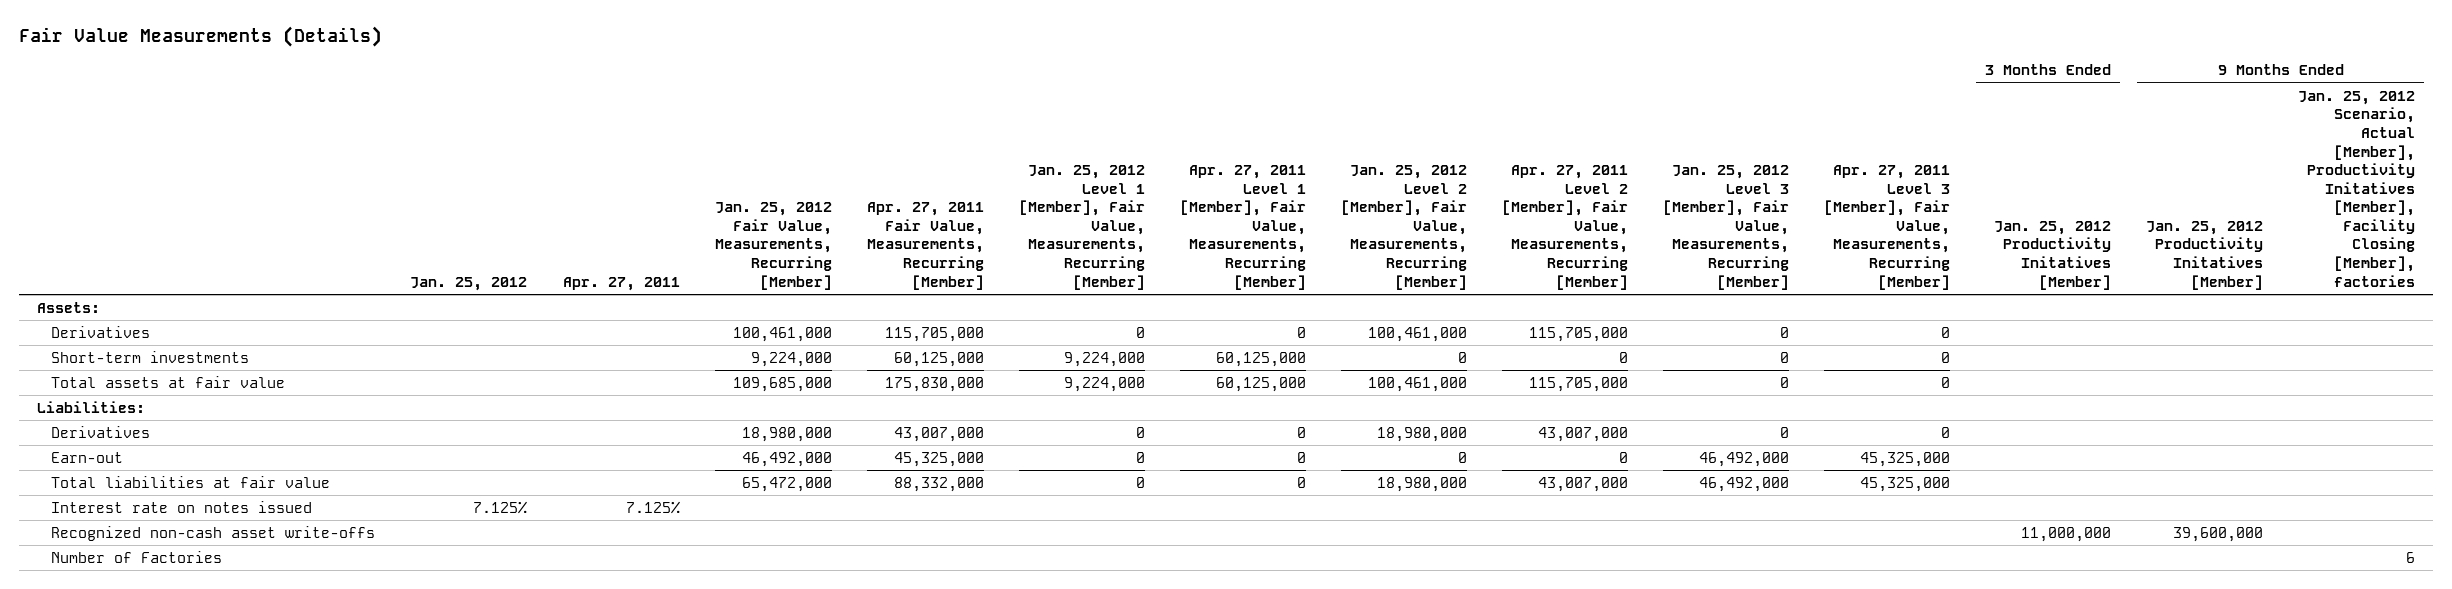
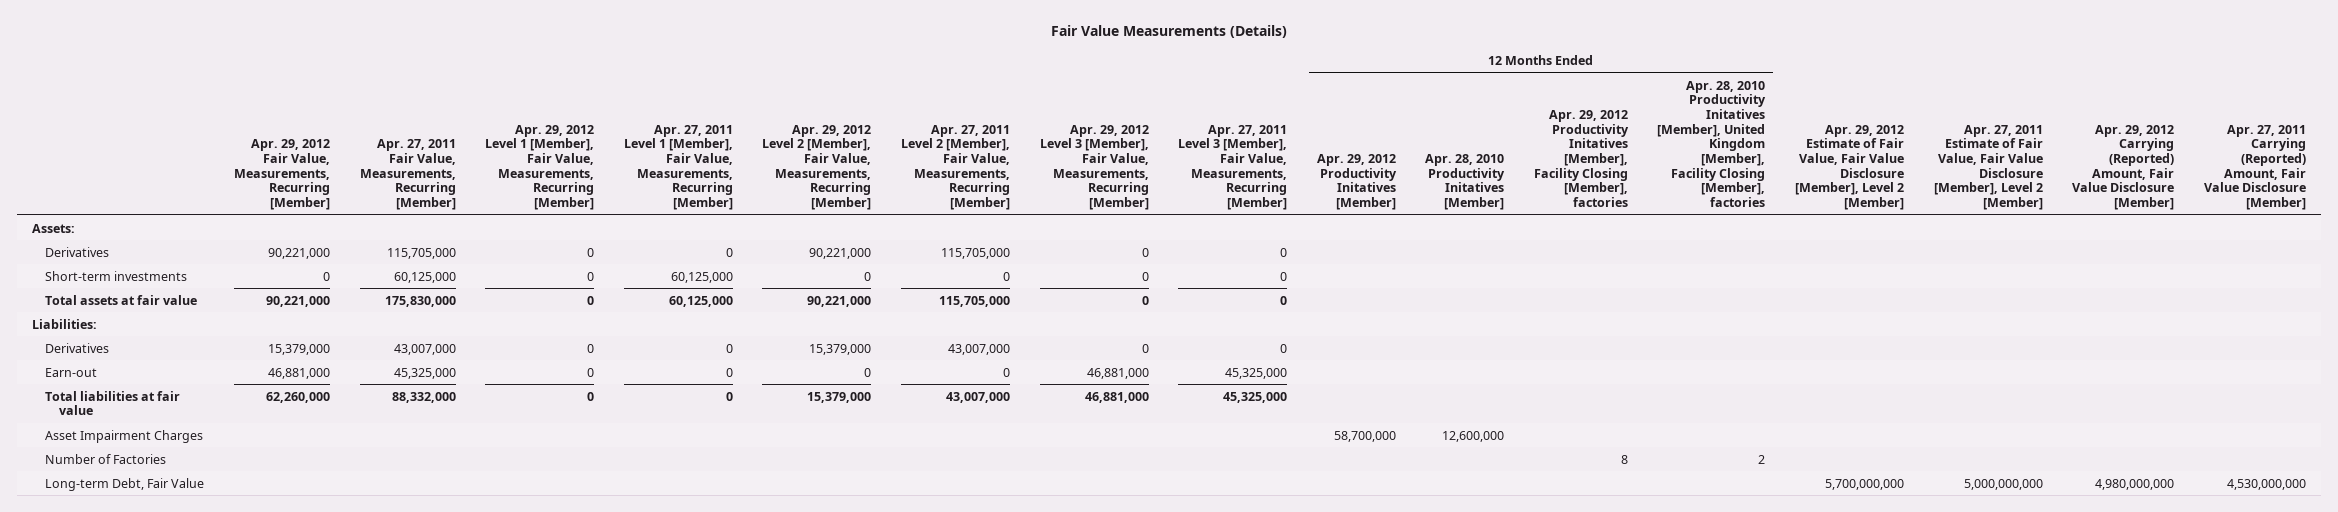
- | Jan. 25, 2012 | Apr. 27, 2011 | Jan. 25, 2012 Fair Value, Measurements, Recurring [Member] | Apr. 27, 2011 Fair Value, Measurements, Recurring [Member] | Jan. 25, 2012 Level 1 [Member], Fair Value, Measurements, Recurring [Member] | Apr. 27, 2011 Level 1 [Member], Fair Value, Measurements, Recurring [Member] | Jan. 25, 2012 Level 2 [Member], Fair Value, Measurements, Recurring [Member] | Apr. 27, 2011 Level 2 [Member], Fair Value, Measurements, Recurring [Member] | Jan. 25, 2012 Level 3 [Member], Fair Value, Measurements, Recurring [Member] | Apr. 27, 2011 Level 3 [Member], Fair Value, Measurements, Recurring [Member] | 3 Months Ended Jan. 25, 2012 Productivity Initatives [Member] | 9 Months Ended Jan. 25, 2012 Productivity Initatives [Member] | 9 Months Ended Jan. 25, 2012 Scenario, Actual [Member], Productivity Initatives [Member], Facility Closing [Member], factories
+ | Apr. 29, 2012 Fair Value, Measurements, Recurring [Member] | Apr. 27, 2011 Fair Value, Measurements, Recurring [Member] | Apr. 29, 2012 Level 1 [Member], Fair Value, Measurements, Recurring [Member] | Apr. 27, 2011 Level 1 [Member], Fair Value, Measurements, Recurring [Member] | Apr. 29, 2012 Level 2 [Member], Fair Value, Measurements, Recurring [Member] | Apr. 27, 2011 Level 2 [Member], Fair Value, Measurements, Recurring [Member] | Apr. 29, 2012 Level 3 [Member], Fair Value, Measurements, Recurring [Member] | Apr. 27, 2011 Level 3 [Member], Fair Value, Measurements, Recurring [Member] | 12 Months Ended Apr. 29, 2012 Productivity Initatives [Member] | 12 Months Ended Apr. 28, 2010 Productivity Initatives [Member] | 12 Months Ended Apr. 29, 2012 Productivity Initatives [Member], Facility Closing [Member], factories | 12 Months Ended Apr. 28, 2010 Productivity Initatives [Member], United Kingdom [Member], Facility Closing [Member], factories | Apr. 29, 2012 Estimate of Fair Value, Fair Value Disclosure [Member], Level 2 [Member] | Apr. 27, 2011 Estimate of Fair Value, Fair Value Disclosure [Member], Level 2 [Member] | Apr. 29, 2012 Carrying (Reported) Amount, Fair Value Disclosure [Member] | Apr. 27, 2011 Carrying (Reported) Amount, Fair Value Disclosure [Member]
- Interest rate on notes issued | 7.125% | 7.125% | | | | | | | | | | |
- Recognized non-cash asset write-offs | | | | | | | | | | | 11,000,000 | 39,600,000 |
+ Asset Impairment Charges | | | | | | | | | 58,700,000 | 12,600,000 | | | | | |
+ Long-term Debt, Fair Value | | | | | | | | | | | | | 5,700,000,000 | 5,000,000,000 | 4,980,000,000 | 4,530,000,000

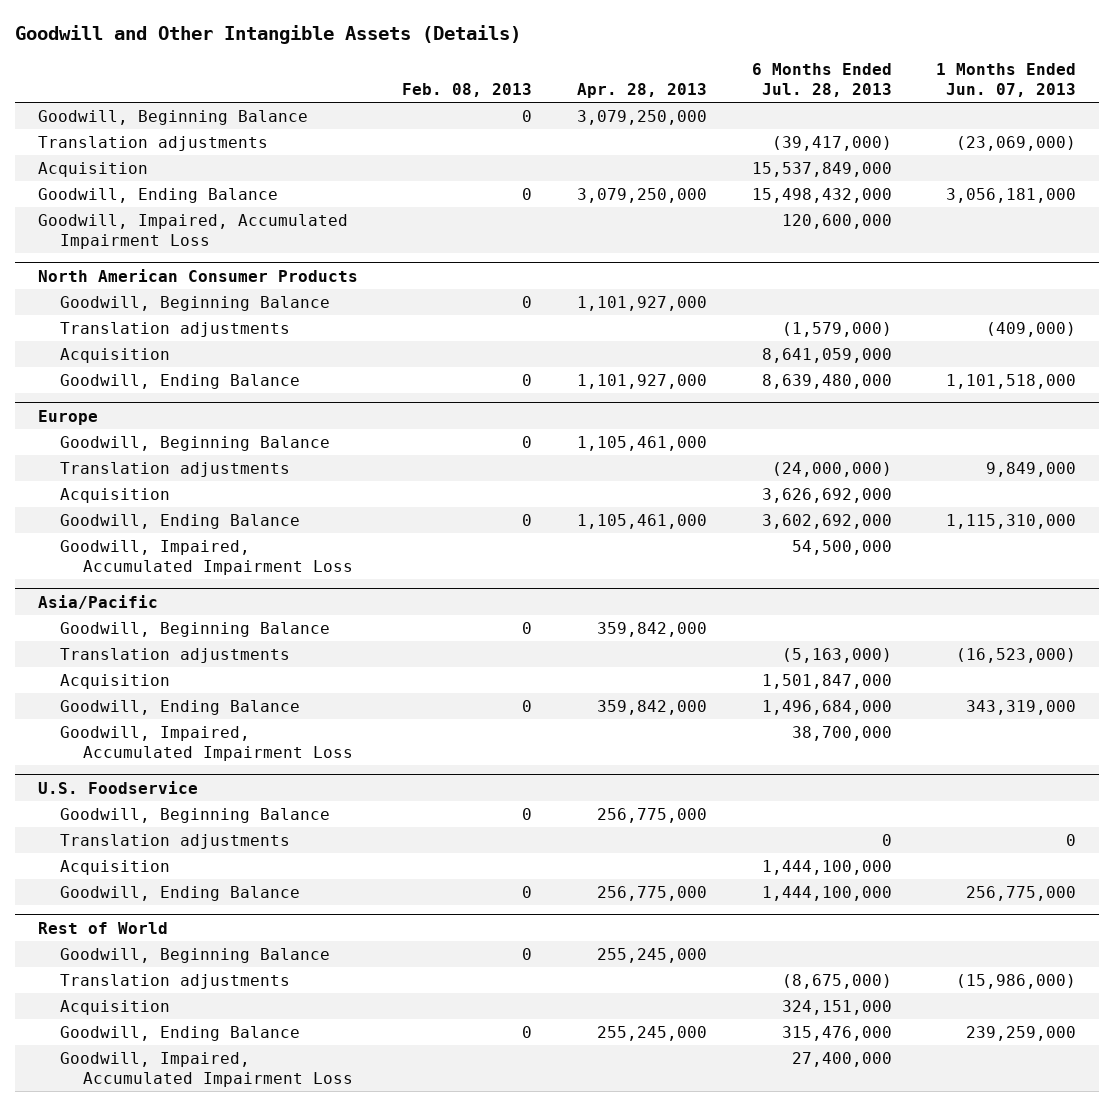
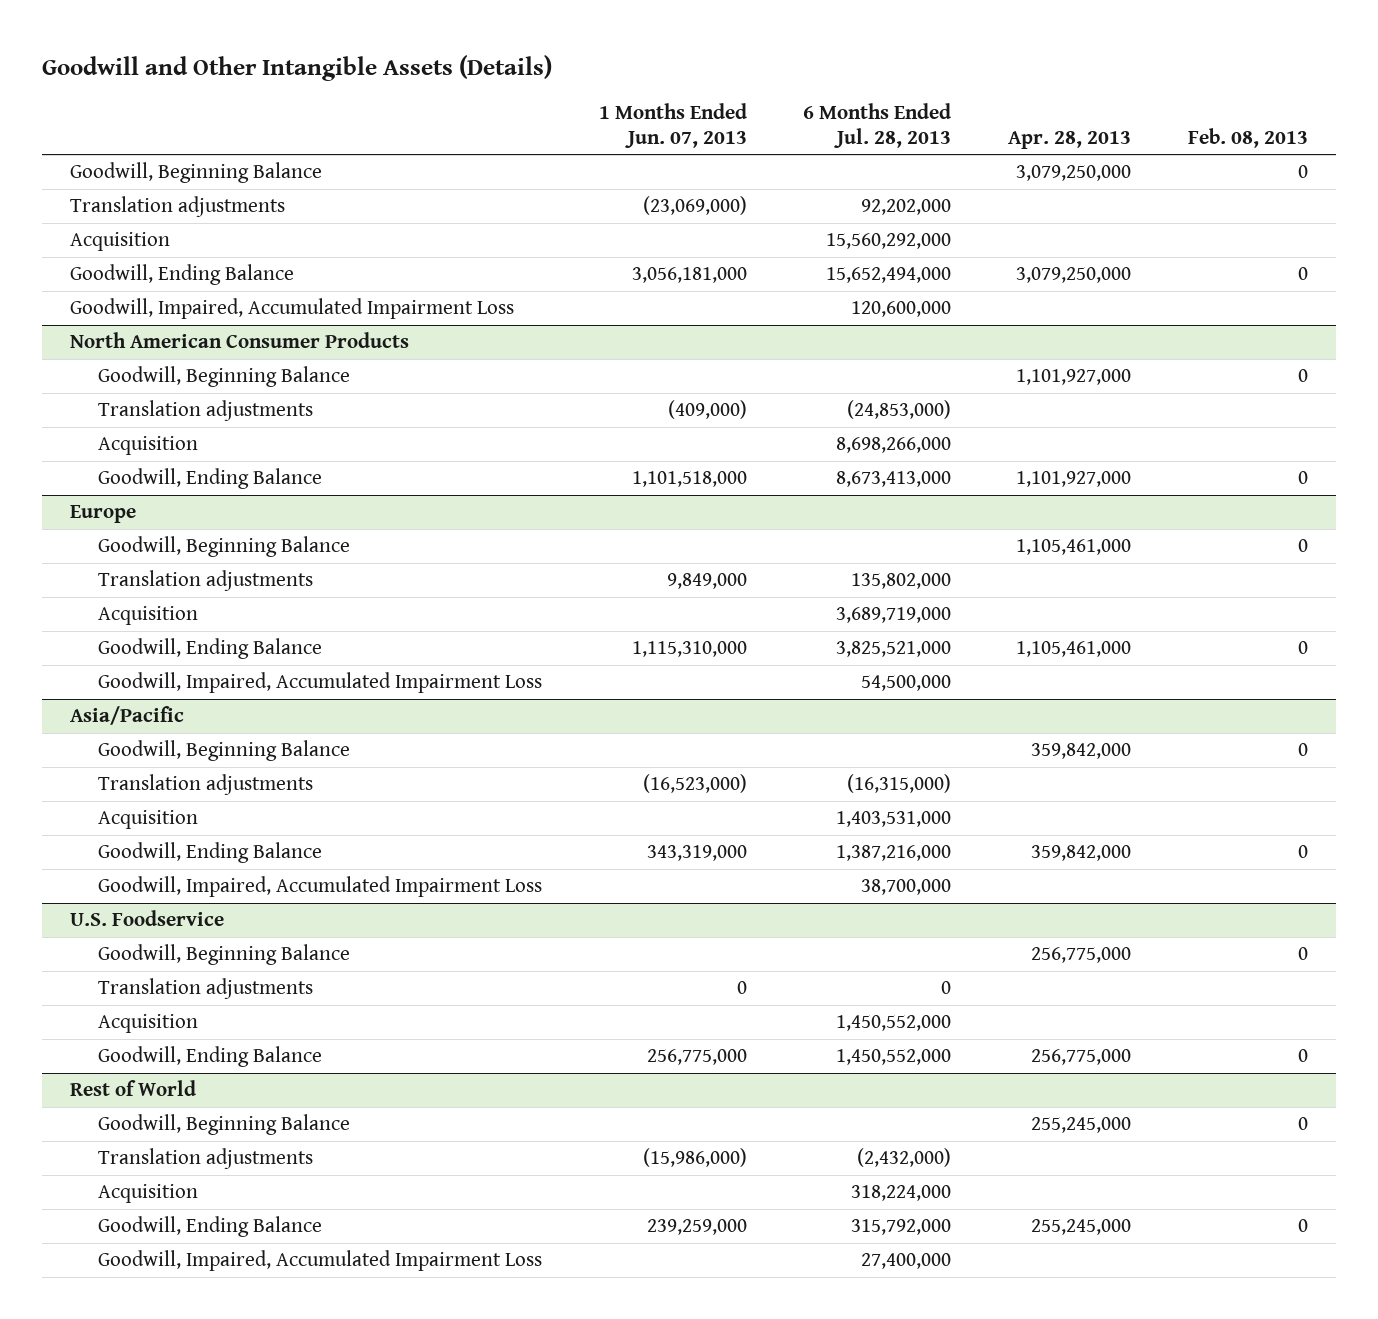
- | Feb. 08, 2013 | Apr. 28, 2013 | 6 Months Ended Jul. 28, 2013 | 1 Months Ended Jun. 07, 2013
+ | 1 Months Ended Jun. 07, 2013 | 6 Months Ended Jul. 28, 2013 | Apr. 28, 2013 | Feb. 08, 2013
- Translation adjustments | | | (39,417,000) | (23,069,000)
- Acquisition | | | 15,537,849,000 |
- Goodwill, Ending Balance | 0 | 3,079,250,000 | 15,498,432,000 | 3,056,181,000
+ Translation adjustments | (23,069,000) | 92,202,000 | |
+ Acquisition | | 15,560,292,000 | |
+ Goodwill, Ending Balance | 3,056,181,000 | 15,652,494,000 | 3,079,250,000 | 0
@ North American Consumer Products
- Translation adjustments | | | (1,579,000) | (409,000)
- Acquisition | | | 8,641,059,000 |
- Goodwill, Ending Balance | 0 | 1,101,927,000 | 8,639,480,000 | 1,101,518,000
+ Translation adjustments | (409,000) | (24,853,000) | |
+ Acquisition | | 8,698,266,000 | |
+ Goodwill, Ending Balance | 1,101,518,000 | 8,673,413,000 | 1,101,927,000 | 0
@ Europe
- Translation adjustments | | | (24,000,000) | 9,849,000
- Acquisition | | | 3,626,692,000 |
- Goodwill, Ending Balance | 0 | 1,105,461,000 | 3,602,692,000 | 1,115,310,000
+ Translation adjustments | 9,849,000 | 135,802,000 | |
+ Acquisition | | 3,689,719,000 | |
+ Goodwill, Ending Balance | 1,115,310,000 | 3,825,521,000 | 1,105,461,000 | 0
@ Asia/Pacific
- Translation adjustments | | | (5,163,000) | (16,523,000)
- Acquisition | | | 1,501,847,000 |
- Goodwill, Ending Balance | 0 | 359,842,000 | 1,496,684,000 | 343,319,000
+ Translation adjustments | (16,523,000) | (16,315,000) | |
+ Acquisition | | 1,403,531,000 | |
+ Goodwill, Ending Balance | 343,319,000 | 1,387,216,000 | 359,842,000 | 0
@ U.S. Foodservice
- Acquisition | | | 1,444,100,000 |
- Goodwill, Ending Balance | 0 | 256,775,000 | 1,444,100,000 | 256,775,000
+ Acquisition | | 1,450,552,000 | |
+ Goodwill, Ending Balance | 256,775,000 | 1,450,552,000 | 256,775,000 | 0
@ Rest of World
- Translation adjustments | | | (8,675,000) | (15,986,000)
- Acquisition | | | 324,151,000 |
- Goodwill, Ending Balance | 0 | 255,245,000 | 315,476,000 | 239,259,000
+ Translation adjustments | (15,986,000) | (2,432,000) | |
+ Acquisition | | 318,224,000 | |
+ Goodwill, Ending Balance | 239,259,000 | 315,792,000 | 255,245,000 | 0

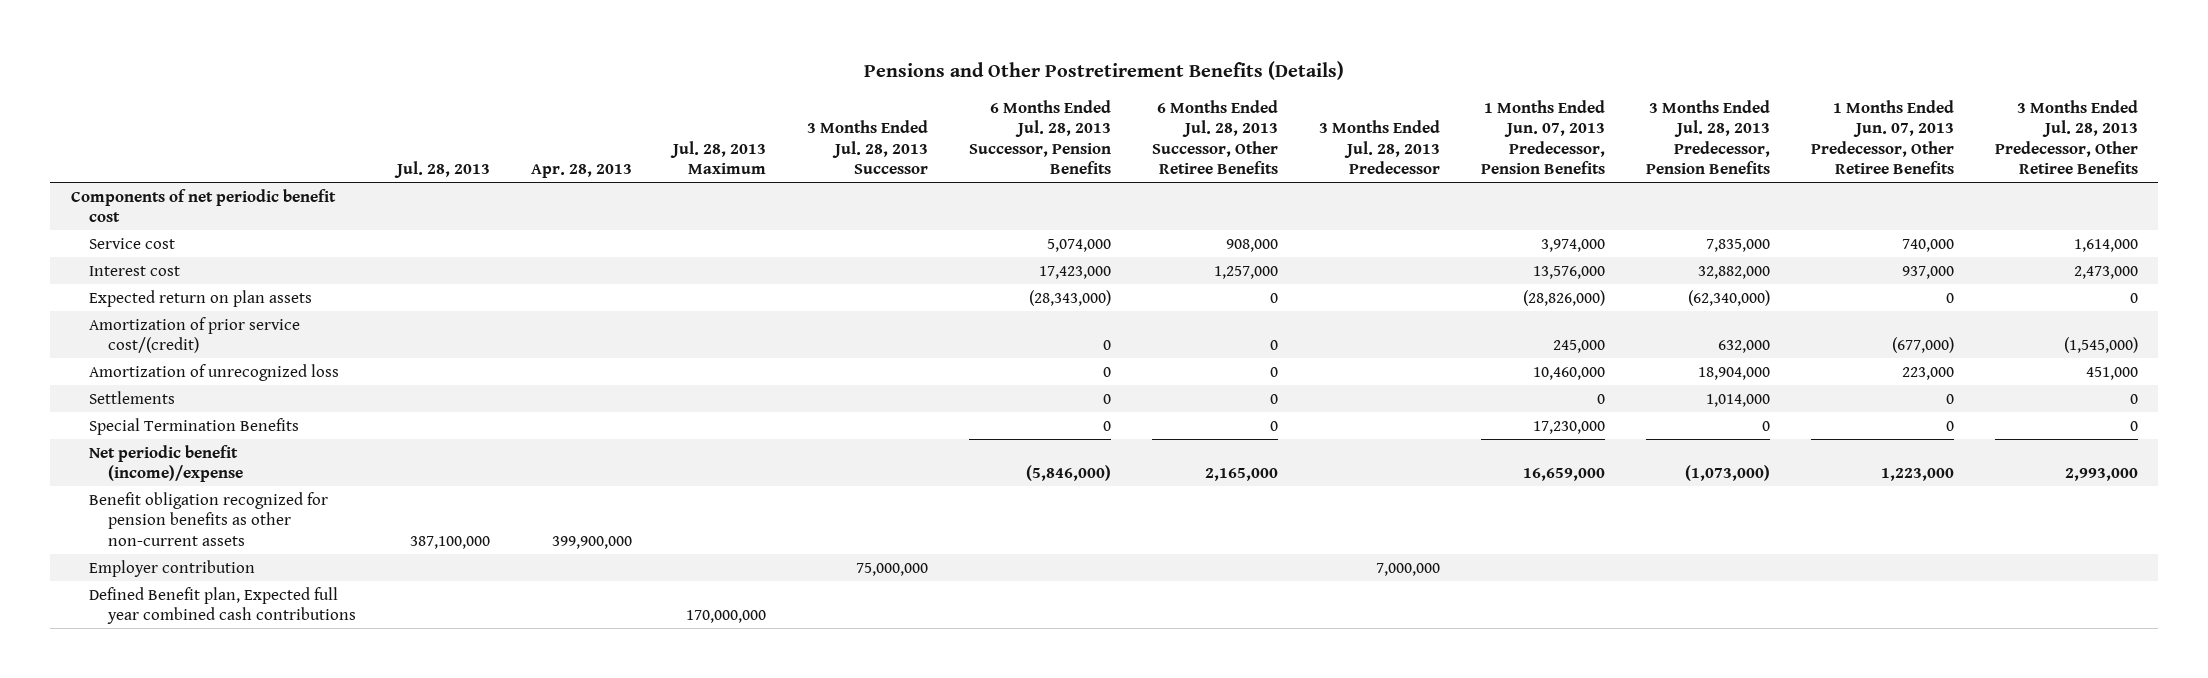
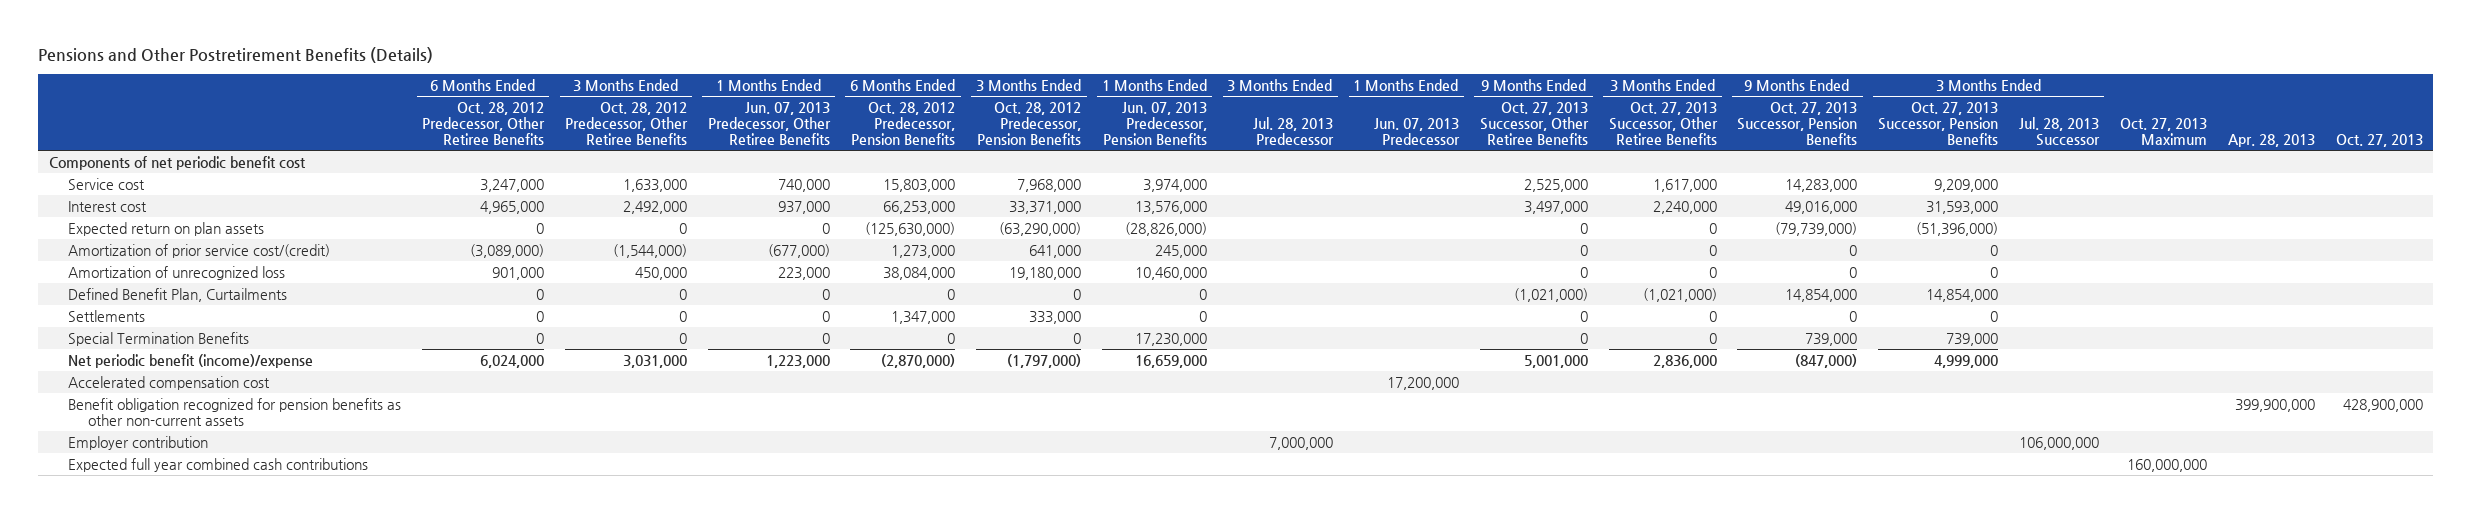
- | Jul. 28, 2013 | Apr. 28, 2013 | Jul. 28, 2013 Maximum | 3 Months Ended Jul. 28, 2013 Successor | 6 Months Ended Jul. 28, 2013 Successor, Pension Benefits | 6 Months Ended Jul. 28, 2013 Successor, Other Retiree Benefits | 3 Months Ended Jul. 28, 2013 Predecessor | 1 Months Ended Jun. 07, 2013 Predecessor, Pension Benefits | 3 Months Ended Jul. 28, 2013 Predecessor, Pension Benefits | 1 Months Ended Jun. 07, 2013 Predecessor, Other Retiree Benefits | 3 Months Ended Jul. 28, 2013 Predecessor, Other Retiree Benefits
+ | 6 Months Ended Oct. 28, 2012 Predecessor, Other Retiree Benefits | 3 Months Ended Oct. 28, 2012 Predecessor, Other Retiree Benefits | 1 Months Ended Jun. 07, 2013 Predecessor, Other Retiree Benefits | 6 Months Ended Oct. 28, 2012 Predecessor, Pension Benefits | 3 Months Ended Oct. 28, 2012 Predecessor, Pension Benefits | 1 Months Ended Jun. 07, 2013 Predecessor, Pension Benefits | 3 Months Ended Jul. 28, 2013 Predecessor | 1 Months Ended Jun. 07, 2013 Predecessor | 9 Months Ended Oct. 27, 2013 Successor, Other Retiree Benefits | 3 Months Ended Oct. 27, 2013 Successor, Other Retiree Benefits | 9 Months Ended Oct. 27, 2013 Successor, Pension Benefits | 3 Months Ended Oct. 27, 2013 Successor, Pension Benefits | 3 Months Ended Jul. 28, 2013 Successor | Oct. 27, 2013 Maximum | Apr. 28, 2013 | Oct. 27, 2013
+ Defined Benefit Plan, Curtailments | 0 | 0 | 0 | 0 | 0 | 0 | | | (1,021,000) | (1,021,000) | 14,854,000 | 14,854,000 | | | |
+ Accelerated compensation cost | | | | | | | | 17,200,000 | | | | | | | |
- Employer contribution | | | | 75,000,000 | | | 7,000,000 | | | |
- Defined Benefit plan, Expected full year combined cash contributions | | | 170,000,000 | | | | | | | |
+ Employer contribution | | | | | | | 7,000,000 | | | | | | 106,000,000 | | |
+ Expected full year combined cash contributions | | | | | | | | | | | | | | 160,000,000 | |

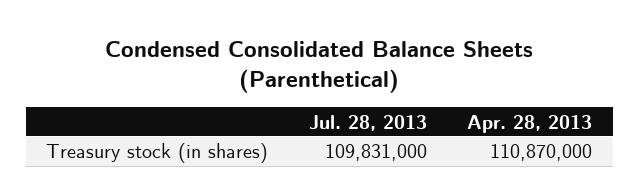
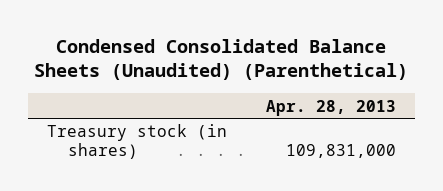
- Condensed Consolidated Balance Sheets (Parenthetical)
+ Condensed Consolidated Balance Sheets (Unaudited) (Parenthetical)
- | Jul. 28, 2013 | Apr. 28, 2013
+ | Apr. 28, 2013
- Treasury stock (in shares) | 109,831,000 | 110,870,000
+ Treasury stock (in shares) | 109,831,000

